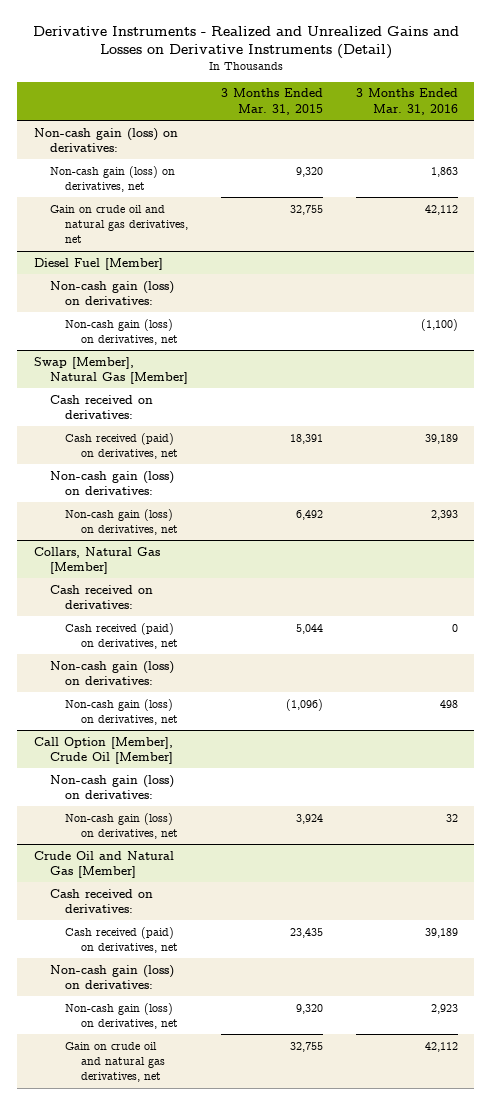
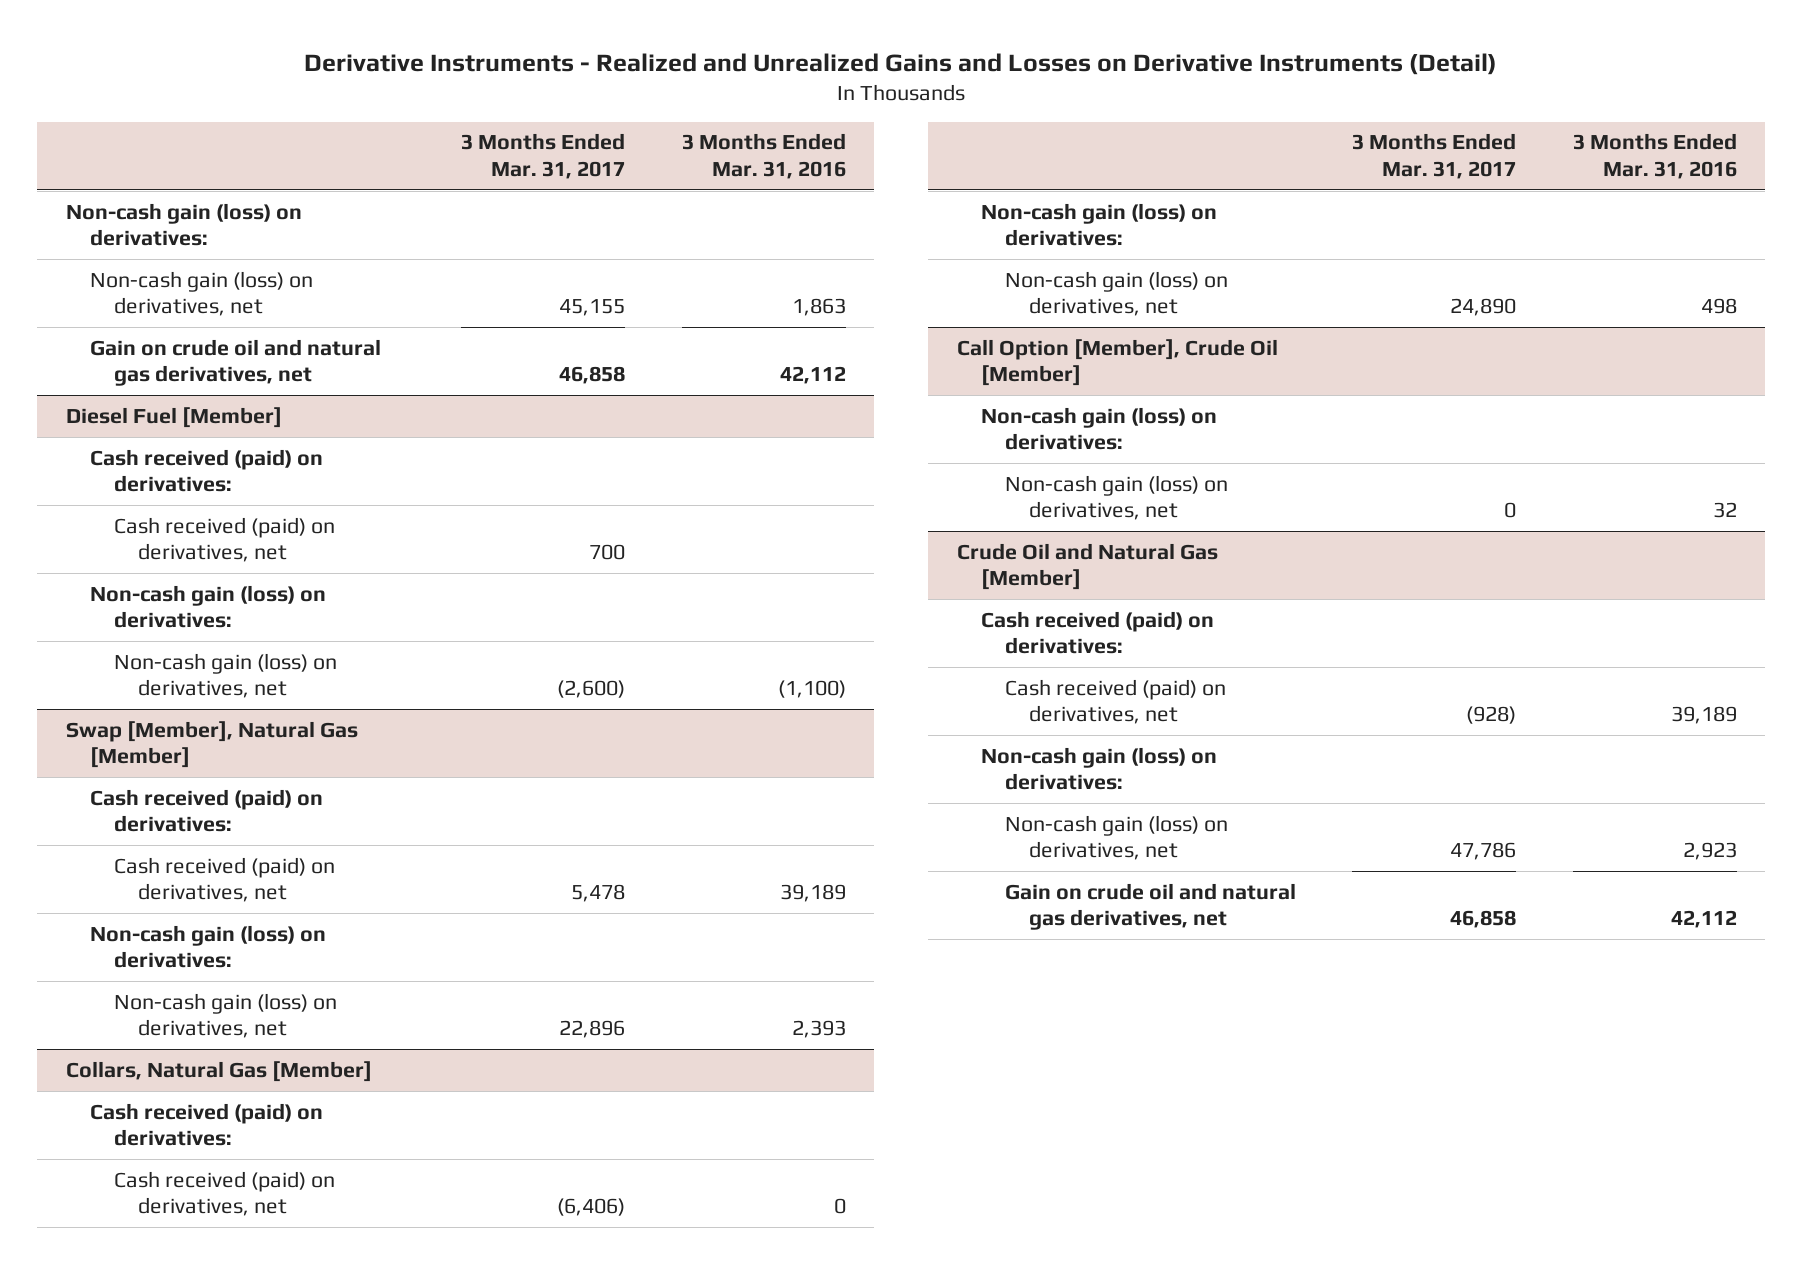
- | 3 Months Ended Mar. 31, 2015 | 3 Months Ended Mar. 31, 2016
+ | 3 Months Ended Mar. 31, 2017 | 3 Months Ended Mar. 31, 2016
@ Diesel Fuel [Member]
+ Cash received (paid) on derivatives:
+ Cash received (paid) on derivatives, net | 700 |
@ Swap [Member], Natural Gas [Member]
- Cash received on derivatives:
+ Cash received (paid) on derivatives:
@ Collars, Natural Gas [Member]
- Cash received on derivatives:
+ Cash received (paid) on derivatives:
@ Crude Oil and Natural Gas [Member]
- Cash received on derivatives:
+ Cash received (paid) on derivatives:

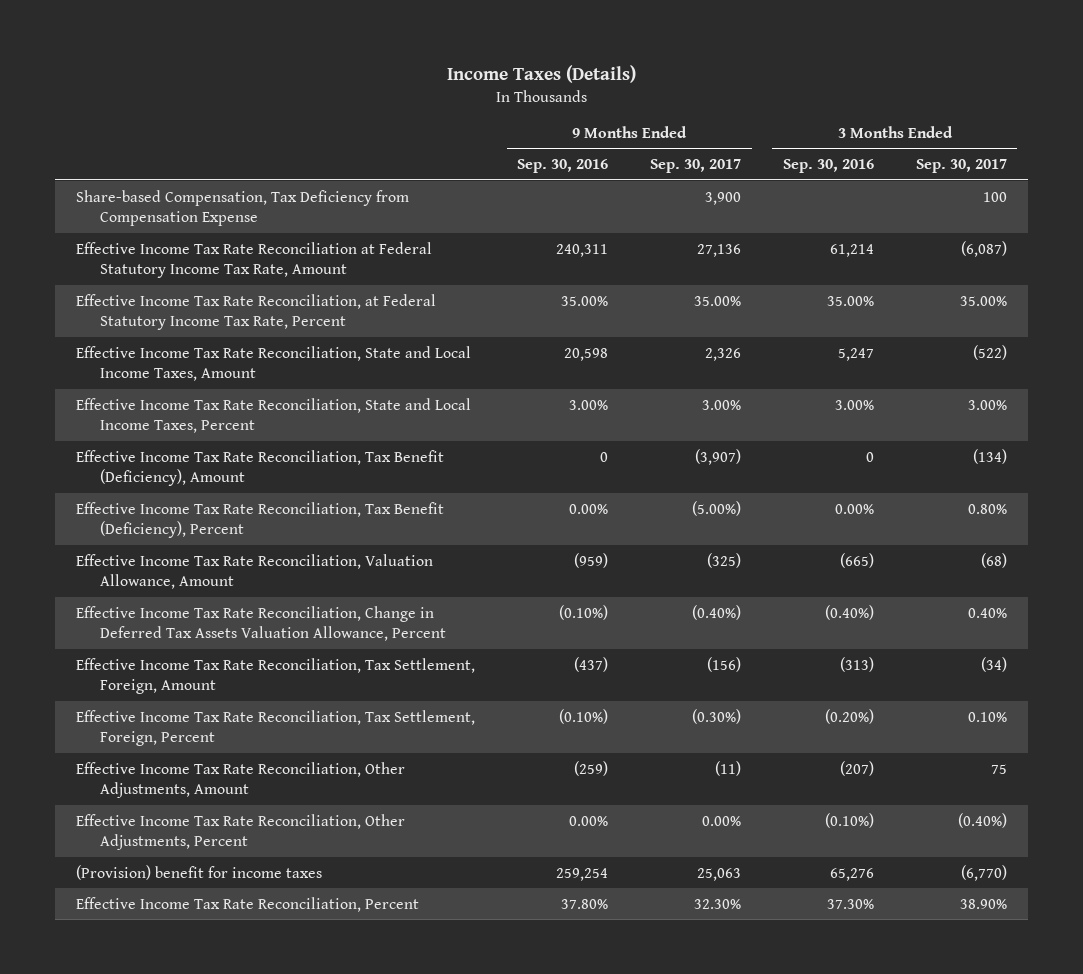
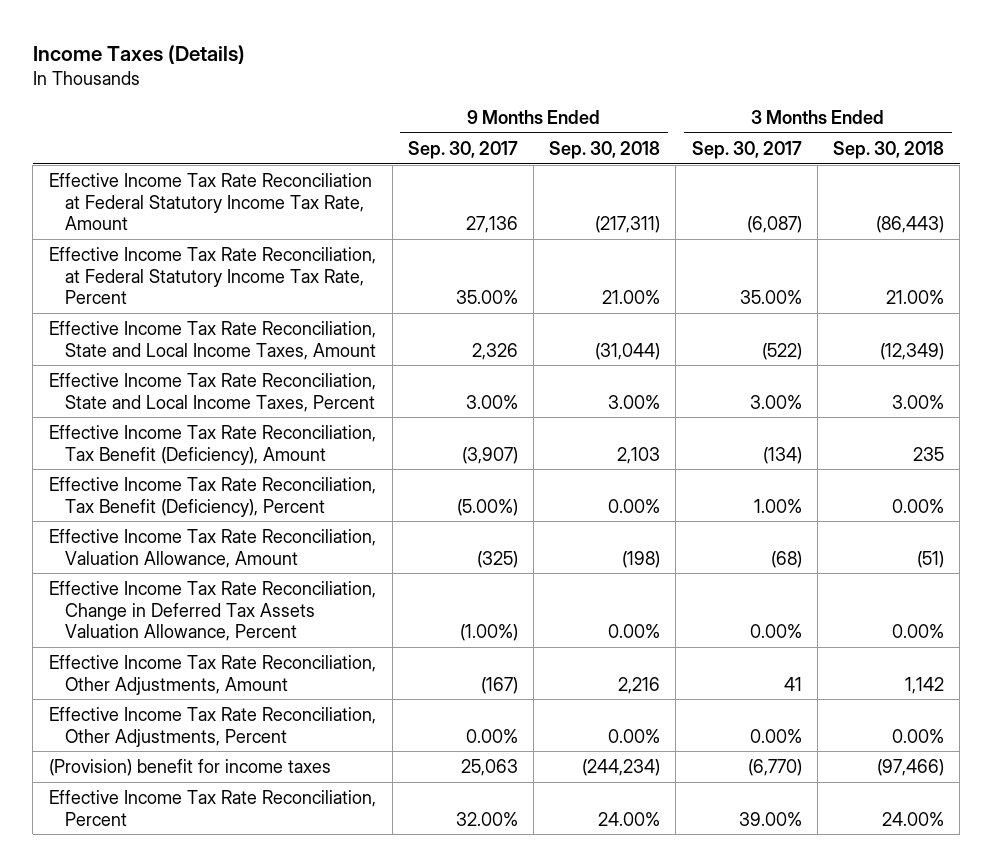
- | 9 Months Ended Sep. 30, 2016 | 9 Months Ended Sep. 30, 2017 | 3 Months Ended Sep. 30, 2016 | 3 Months Ended Sep. 30, 2017
+ | 9 Months Ended Sep. 30, 2017 | 9 Months Ended Sep. 30, 2018 | 3 Months Ended Sep. 30, 2017 | 3 Months Ended Sep. 30, 2018
- Share-based Compensation, Tax Deficiency from Compensation Expense | | 3,900 | | 100
- Effective Income Tax Rate Reconciliation, Tax Benefit (Deficiency), Percent | 0.00% | (5.00%) | 0.00% | 0.80%
+ Effective Income Tax Rate Reconciliation, Tax Benefit (Deficiency), Percent | (5.00%) | 0.00% | 1.00% | 0.00%
- Effective Income Tax Rate Reconciliation, Change in Deferred Tax Assets Valuation Allowance, Percent | (0.10%) | (0.40%) | (0.40%) | 0.40%
- Effective Income Tax Rate Reconciliation, Tax Settlement, Foreign, Amount | (437) | (156) | (313) | (34)
- Effective Income Tax Rate Reconciliation, Tax Settlement, Foreign, Percent | (0.10%) | (0.30%) | (0.20%) | 0.10%
- Effective Income Tax Rate Reconciliation, Other Adjustments, Amount | (259) | (11) | (207) | 75
- Effective Income Tax Rate Reconciliation, Other Adjustments, Percent | 0.00% | 0.00% | (0.10%) | (0.40%)
+ Effective Income Tax Rate Reconciliation, Change in Deferred Tax Assets Valuation Allowance, Percent | (1.00%) | 0.00% | 0.00% | 0.00%
+ Effective Income Tax Rate Reconciliation, Other Adjustments, Amount | (167) | 2,216 | 41 | 1,142
+ Effective Income Tax Rate Reconciliation, Other Adjustments, Percent | 0.00% | 0.00% | 0.00% | 0.00%
- Effective Income Tax Rate Reconciliation, Percent | 37.80% | 32.30% | 37.30% | 38.90%
+ Effective Income Tax Rate Reconciliation, Percent | 32.00% | 24.00% | 39.00% | 24.00%

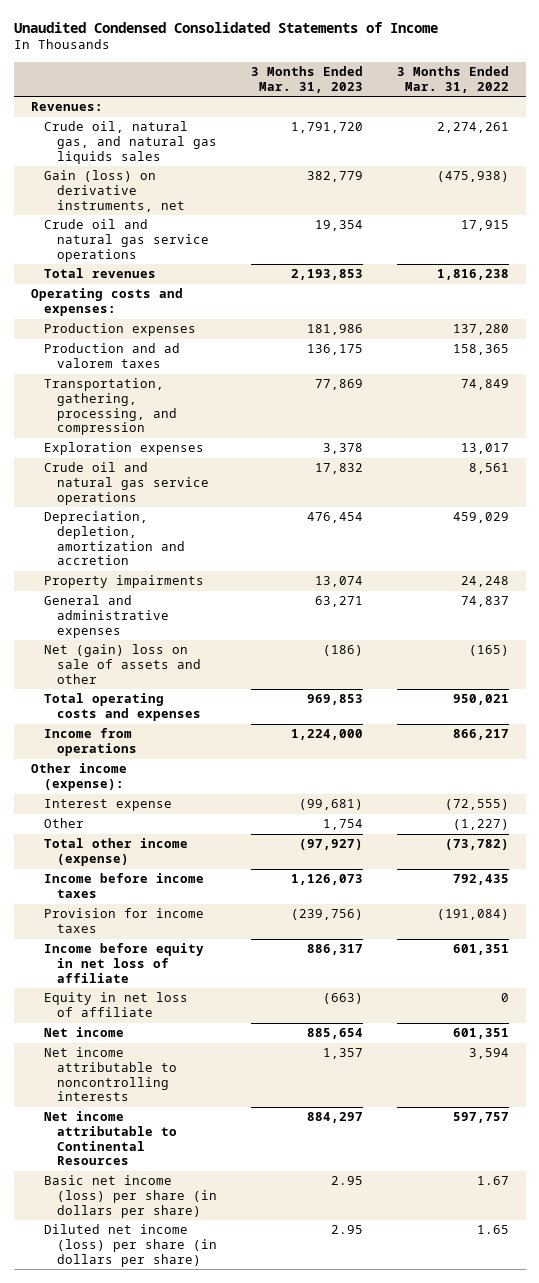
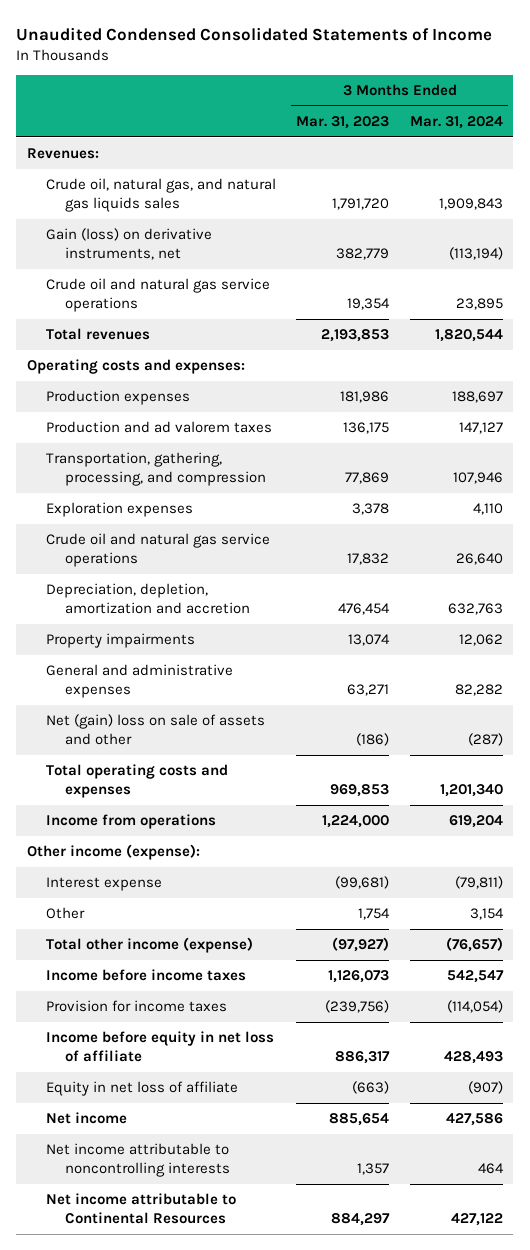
- | 3 Months Ended Mar. 31, 2023 | 3 Months Ended Mar. 31, 2022
+ | 3 Months Ended Mar. 31, 2023 | 3 Months Ended Mar. 31, 2024
- Basic net income (loss) per share (in dollars per share) | 2.95 | 1.67
- Diluted net income (loss) per share (in dollars per share) | 2.95 | 1.65

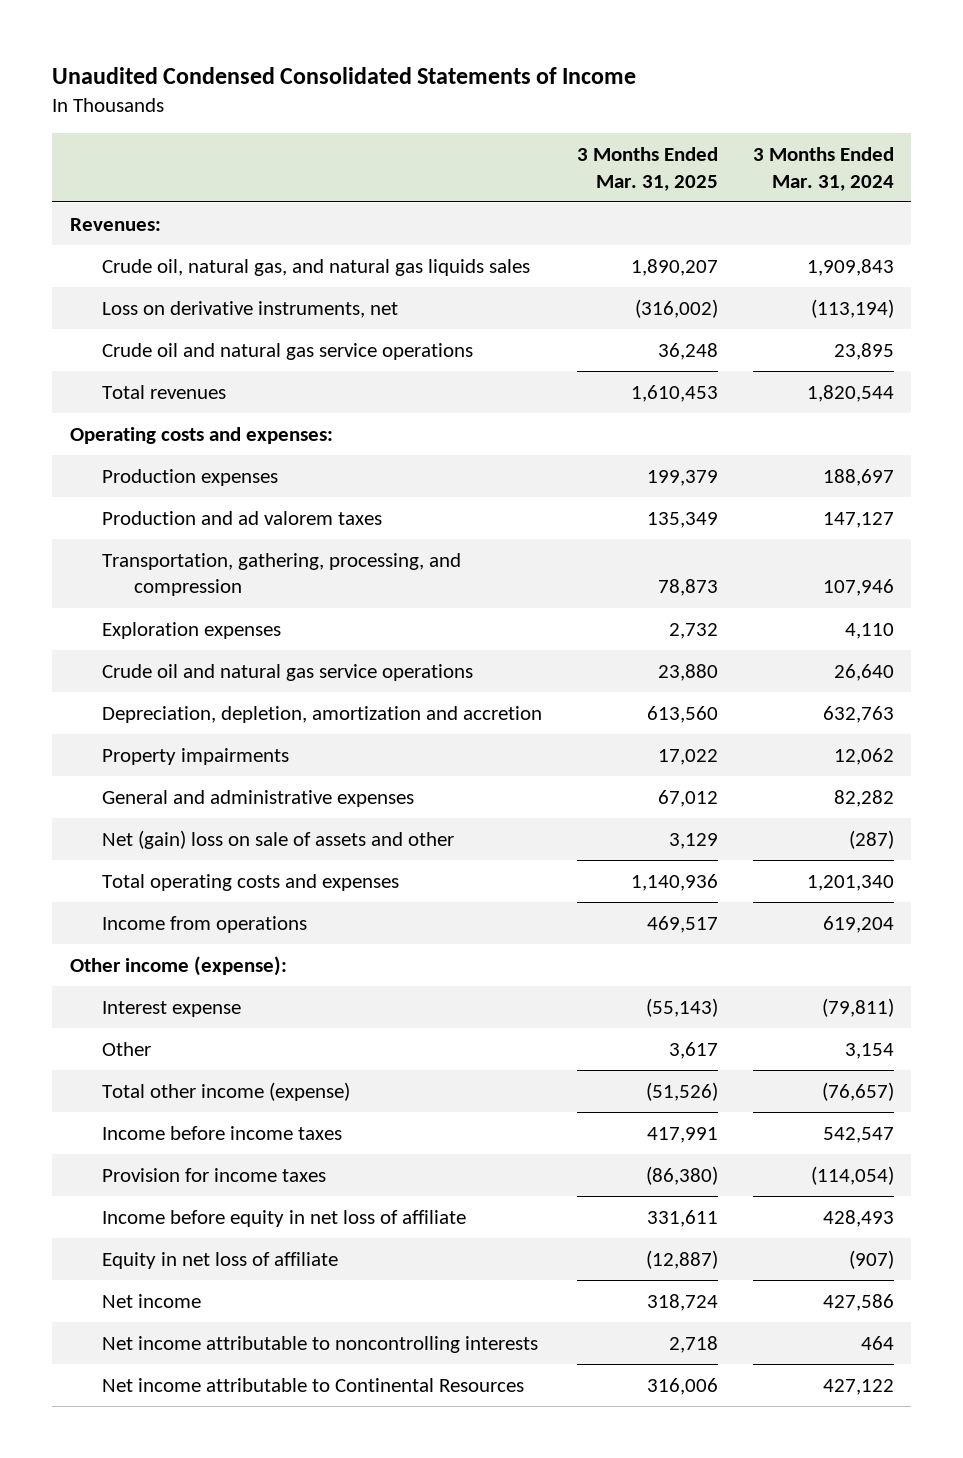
- | 3 Months Ended Mar. 31, 2023 | 3 Months Ended Mar. 31, 2024
+ | 3 Months Ended Mar. 31, 2025 | 3 Months Ended Mar. 31, 2024
- Gain (loss) on derivative instruments, net | 382,779 | (113,194)
+ Loss on derivative instruments, net | (316,002) | (113,194)

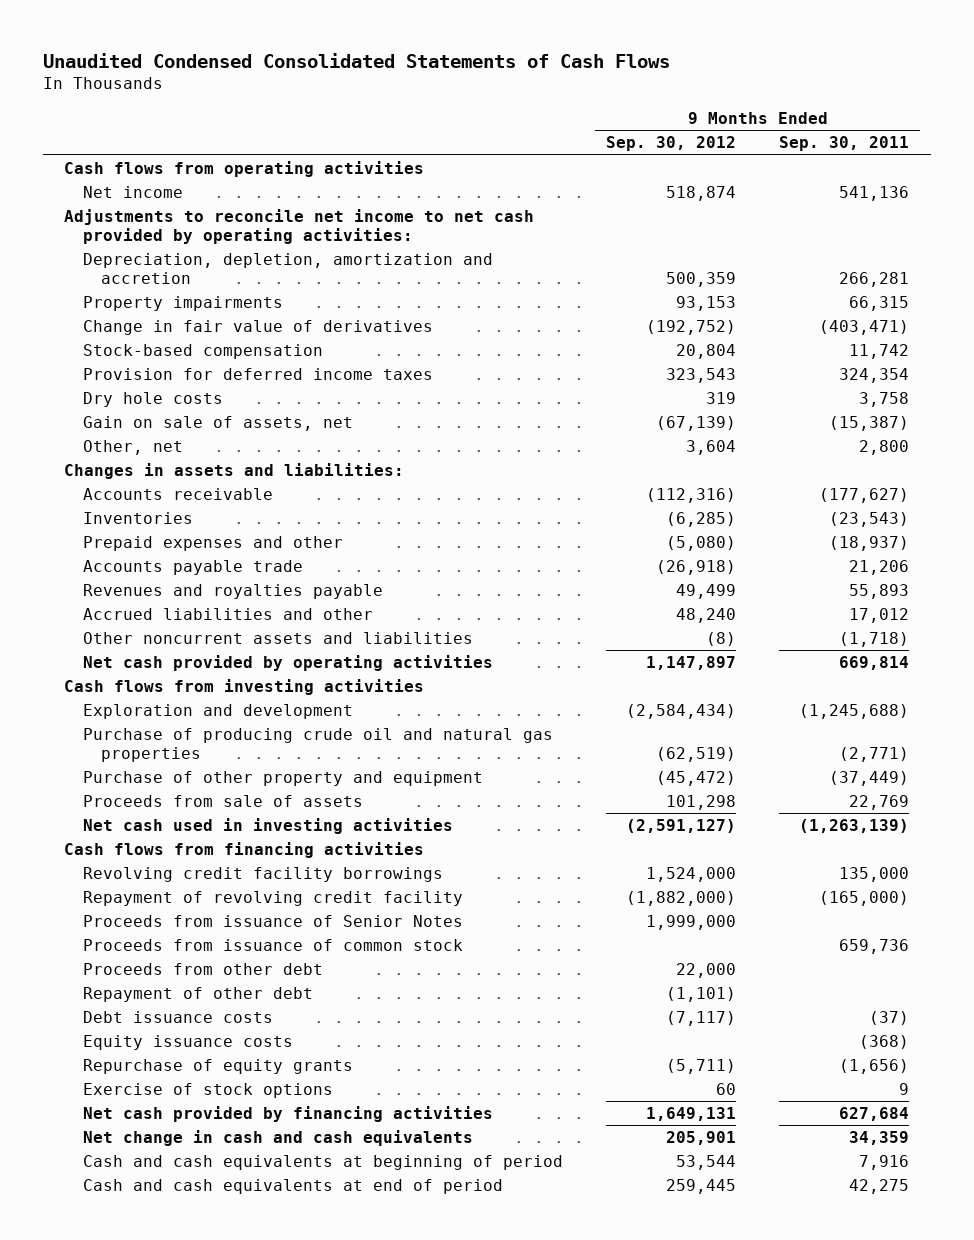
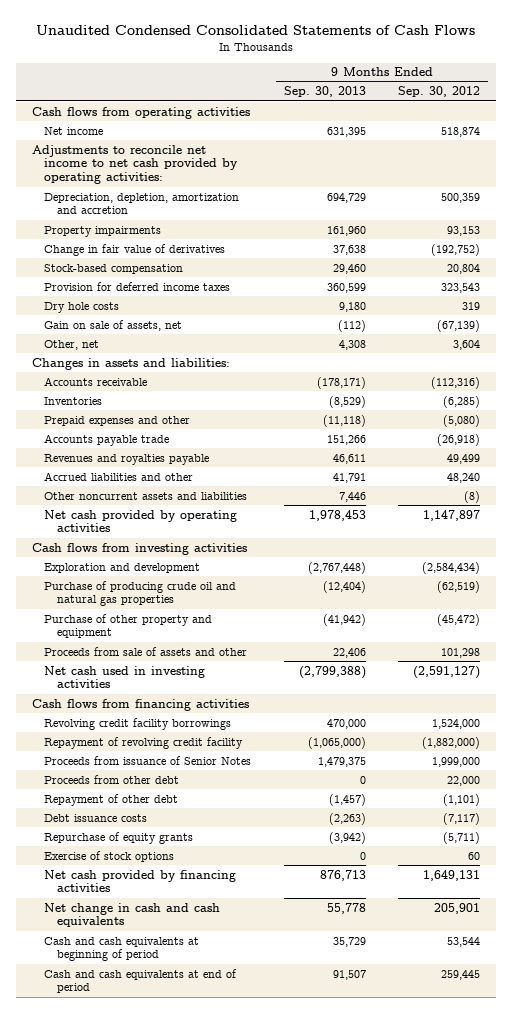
- | 9 Months Ended Sep. 30, 2012 | 9 Months Ended Sep. 30, 2011
+ | 9 Months Ended Sep. 30, 2013 | 9 Months Ended Sep. 30, 2012
- Proceeds from sale of assets | 101,298 | 22,769
+ Proceeds from sale of assets and other | 22,406 | 101,298
- Proceeds from issuance of common stock | | 659,736
- Equity issuance costs | | (368)

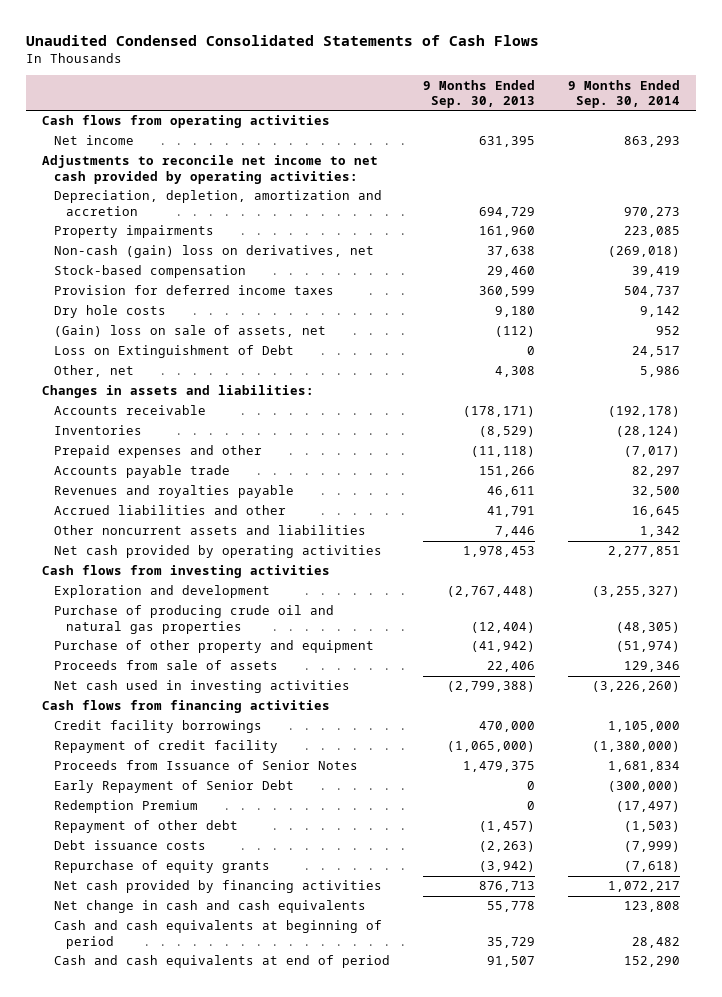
- | 9 Months Ended Sep. 30, 2013 | 9 Months Ended Sep. 30, 2012
+ | 9 Months Ended Sep. 30, 2013 | 9 Months Ended Sep. 30, 2014
- Change in fair value of derivatives | 37,638 | (192,752)
+ Non-cash (gain) loss on derivatives, net | 37,638 | (269,018)
- Gain on sale of assets, net | (112) | (67,139)
+ (Gain) loss on sale of assets, net | (112) | 952
+ Loss on Extinguishment of Debt | 0 | 24,517
- Proceeds from sale of assets and other | 22,406 | 101,298
+ Proceeds from sale of assets | 22,406 | 129,346
- Revolving credit facility borrowings | 470,000 | 1,524,000
- Repayment of revolving credit facility | (1,065,000) | (1,882,000)
- Proceeds from issuance of Senior Notes | 1,479,375 | 1,999,000
- Proceeds from other debt | 0 | 22,000
+ Credit facility borrowings | 470,000 | 1,105,000
+ Repayment of credit facility | (1,065,000) | (1,380,000)
+ Proceeds from Issuance of Senior Notes | 1,479,375 | 1,681,834
+ Early Repayment of Senior Debt | 0 | (300,000)
+ Redemption Premium | 0 | (17,497)
- Exercise of stock options | 0 | 60

